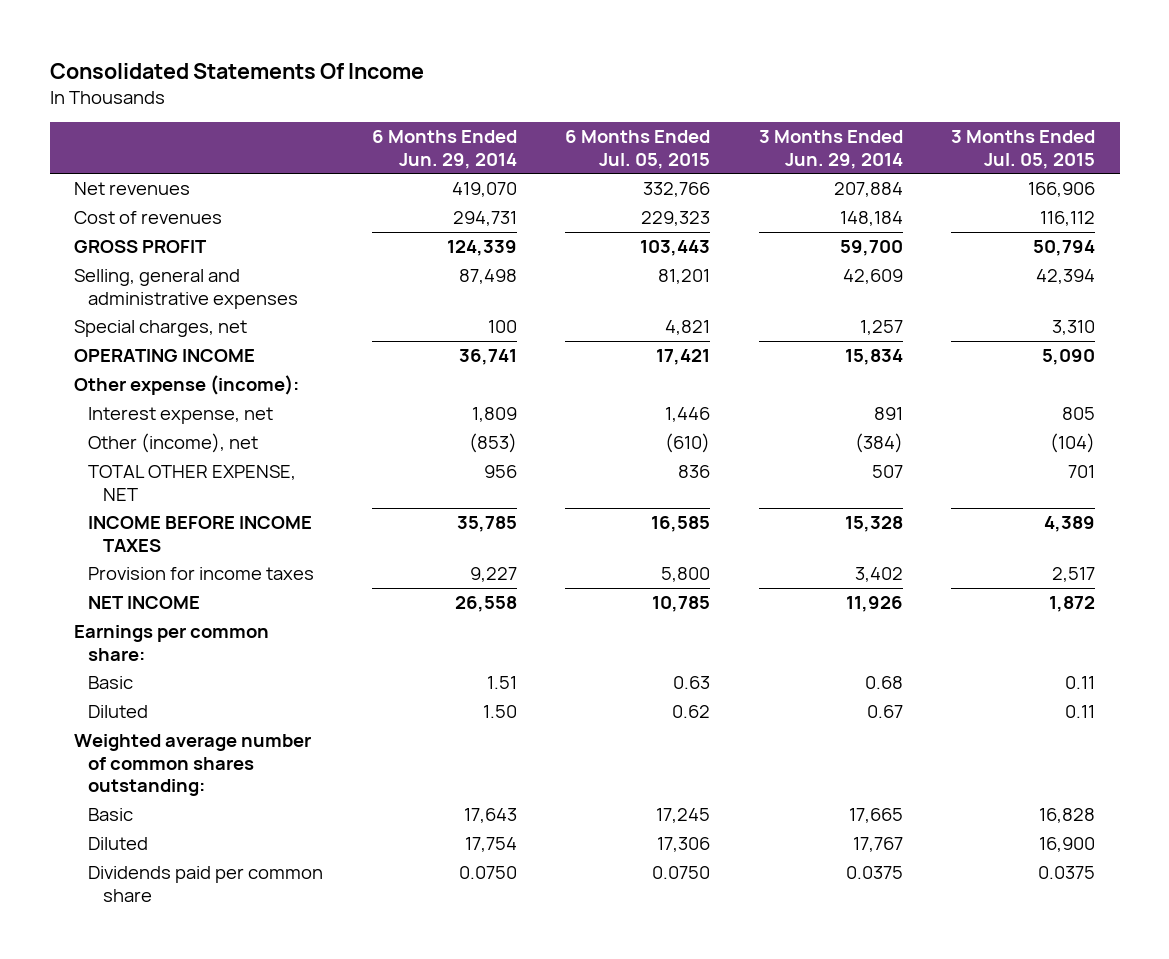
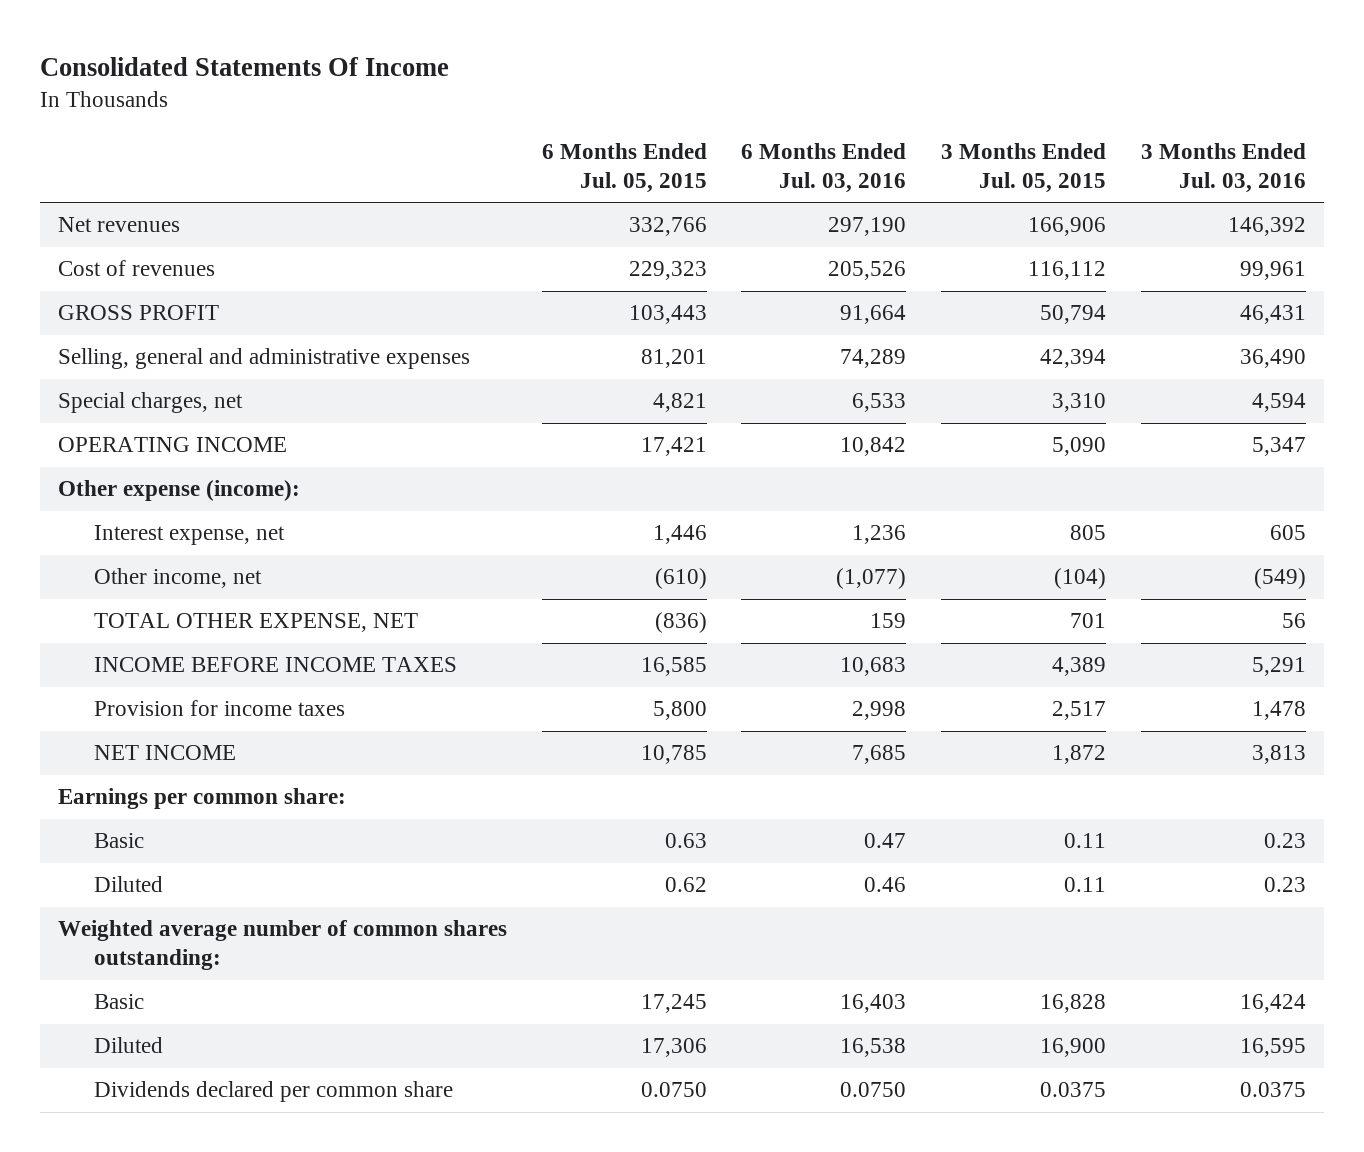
- | 6 Months Ended Jun. 29, 2014 | 6 Months Ended Jul. 05, 2015 | 3 Months Ended Jun. 29, 2014 | 3 Months Ended Jul. 05, 2015
+ | 6 Months Ended Jul. 05, 2015 | 6 Months Ended Jul. 03, 2016 | 3 Months Ended Jul. 05, 2015 | 3 Months Ended Jul. 03, 2016
- Other (income), net | (853) | (610) | (384) | (104)
- TOTAL OTHER EXPENSE, NET | 956 | 836 | 507 | 701
+ Other income, net | (610) | (1,077) | (104) | (549)
+ TOTAL OTHER EXPENSE, NET | (836) | 159 | 701 | 56
- Dividends paid per common share | 0.0750 | 0.0750 | 0.0375 | 0.0375
+ Dividends declared per common share | 0.0750 | 0.0750 | 0.0375 | 0.0375

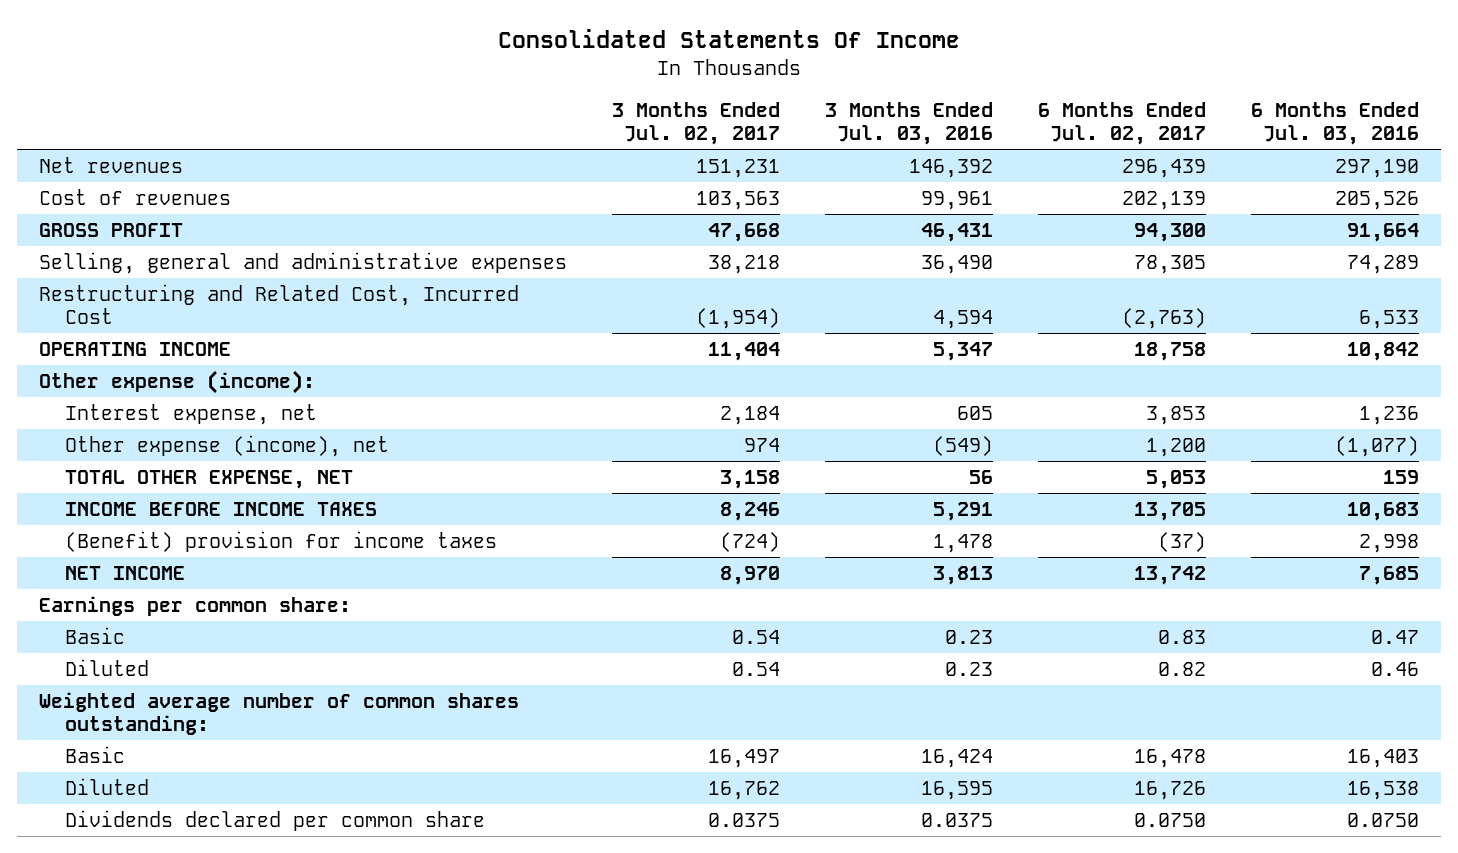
- | 6 Months Ended Jul. 05, 2015 | 6 Months Ended Jul. 03, 2016 | 3 Months Ended Jul. 05, 2015 | 3 Months Ended Jul. 03, 2016
+ | 3 Months Ended Jul. 02, 2017 | 3 Months Ended Jul. 03, 2016 | 6 Months Ended Jul. 02, 2017 | 6 Months Ended Jul. 03, 2016
- Special charges, net | 4,821 | 6,533 | 3,310 | 4,594
+ Restructuring and Related Cost, Incurred Cost | (1,954) | 4,594 | (2,763) | 6,533
- Other income, net | (610) | (1,077) | (104) | (549)
+ Other expense (income), net | 974 | (549) | 1,200 | (1,077)
- Provision for income taxes | 5,800 | 2,998 | 2,517 | 1,478
+ (Benefit) provision for income taxes | (724) | 1,478 | (37) | 2,998

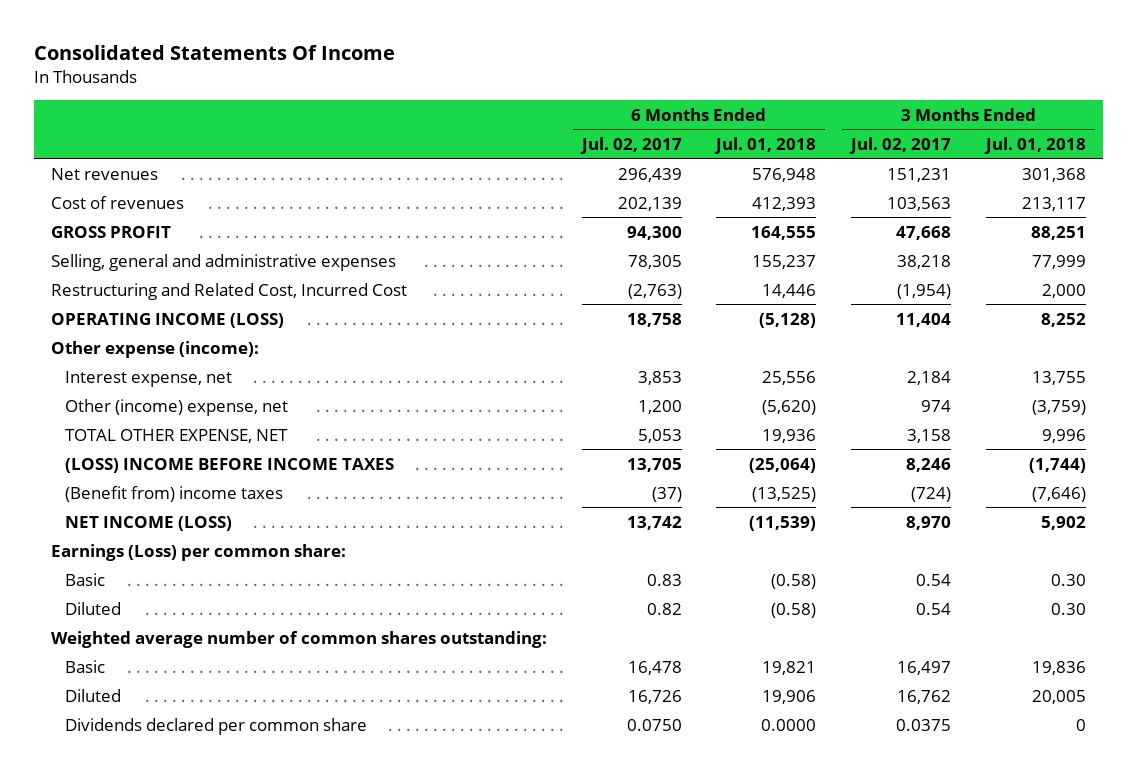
- | 3 Months Ended Jul. 02, 2017 | 3 Months Ended Jul. 03, 2016 | 6 Months Ended Jul. 02, 2017 | 6 Months Ended Jul. 03, 2016
+ | 6 Months Ended Jul. 02, 2017 | 6 Months Ended Jul. 01, 2018 | 3 Months Ended Jul. 02, 2017 | 3 Months Ended Jul. 01, 2018
- OPERATING INCOME | 11,404 | 5,347 | 18,758 | 10,842
+ OPERATING INCOME (LOSS) | 18,758 | (5,128) | 11,404 | 8,252
- Other expense (income), net | 974 | (549) | 1,200 | (1,077)
+ Other (income) expense, net | 1,200 | (5,620) | 974 | (3,759)
- INCOME BEFORE INCOME TAXES | 8,246 | 5,291 | 13,705 | 10,683
- (Benefit) provision for income taxes | (724) | 1,478 | (37) | 2,998
- NET INCOME | 8,970 | 3,813 | 13,742 | 7,685
- Earnings per common share:
+ (LOSS) INCOME BEFORE INCOME TAXES | 13,705 | (25,064) | 8,246 | (1,744)
+ (Benefit from) income taxes | (37) | (13,525) | (724) | (7,646)
+ NET INCOME (LOSS) | 13,742 | (11,539) | 8,970 | 5,902
+ Earnings (Loss) per common share:

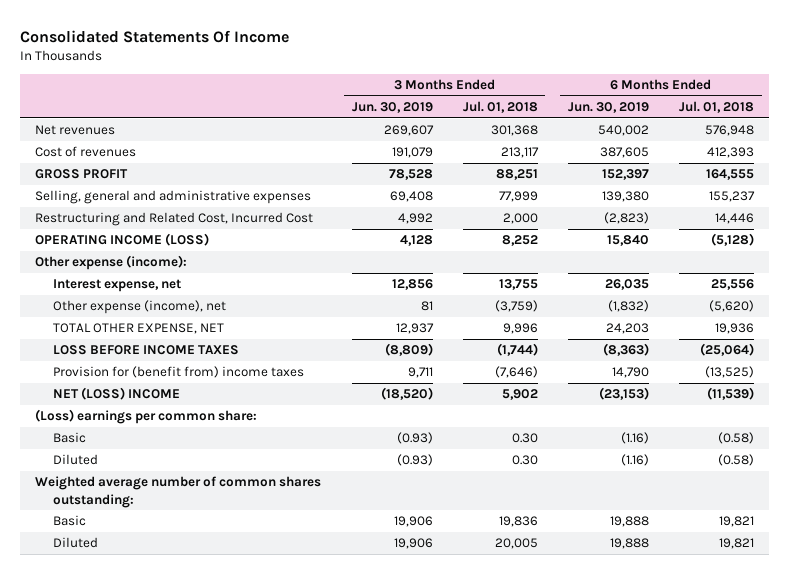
- | 6 Months Ended Jul. 02, 2017 | 6 Months Ended Jul. 01, 2018 | 3 Months Ended Jul. 02, 2017 | 3 Months Ended Jul. 01, 2018
+ | 3 Months Ended Jun. 30, 2019 | 3 Months Ended Jul. 01, 2018 | 6 Months Ended Jun. 30, 2019 | 6 Months Ended Jul. 01, 2018
- Other (income) expense, net | 1,200 | (5,620) | 974 | (3,759)
+ Other expense (income), net | 81 | (3,759) | (1,832) | (5,620)
- (LOSS) INCOME BEFORE INCOME TAXES | 13,705 | (25,064) | 8,246 | (1,744)
- (Benefit from) income taxes | (37) | (13,525) | (724) | (7,646)
- NET INCOME (LOSS) | 13,742 | (11,539) | 8,970 | 5,902
- Earnings (Loss) per common share:
+ LOSS BEFORE INCOME TAXES | (8,809) | (1,744) | (8,363) | (25,064)
+ Provision for (benefit from) income taxes | 9,711 | (7,646) | 14,790 | (13,525)
+ NET (LOSS) INCOME | (18,520) | 5,902 | (23,153) | (11,539)
+ (Loss) earnings per common share:
- Diluted | 16,726 | 19,906 | 16,762 | 20,005
- Dividends declared per common share | 0.0750 | 0.0000 | 0.0375 | 0
+ Diluted | 19,906 | 20,005 | 19,888 | 19,821

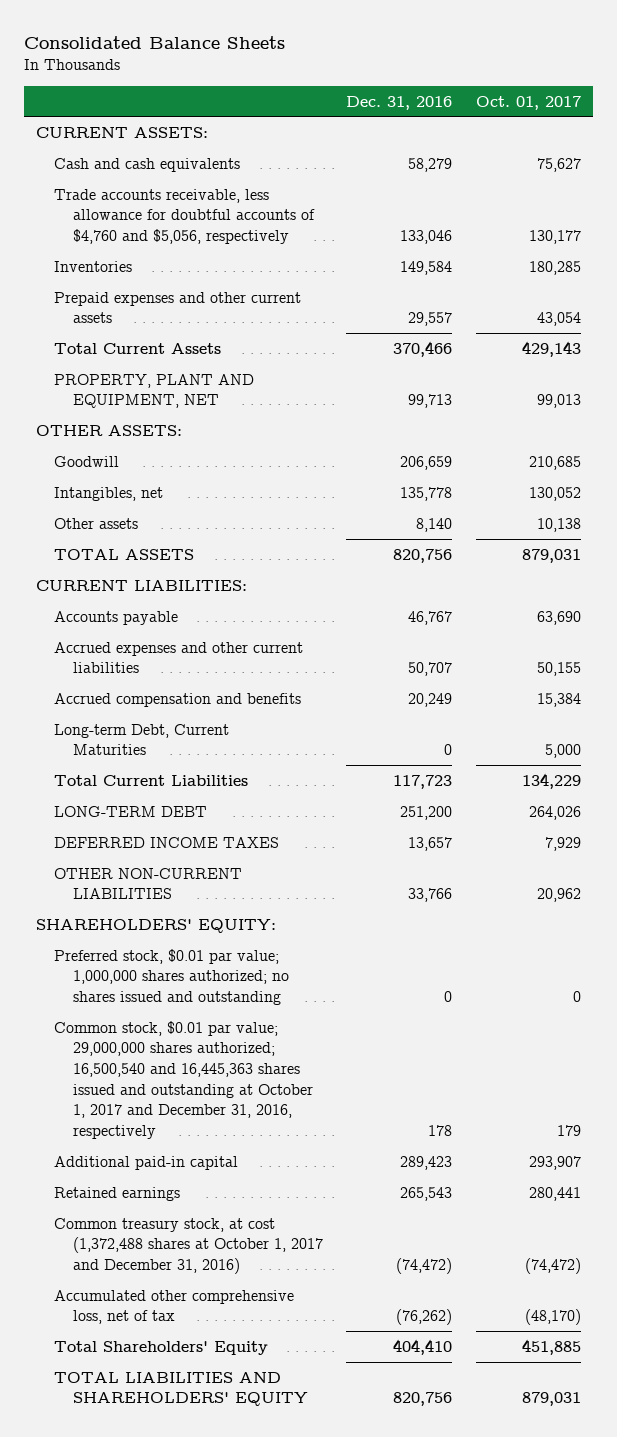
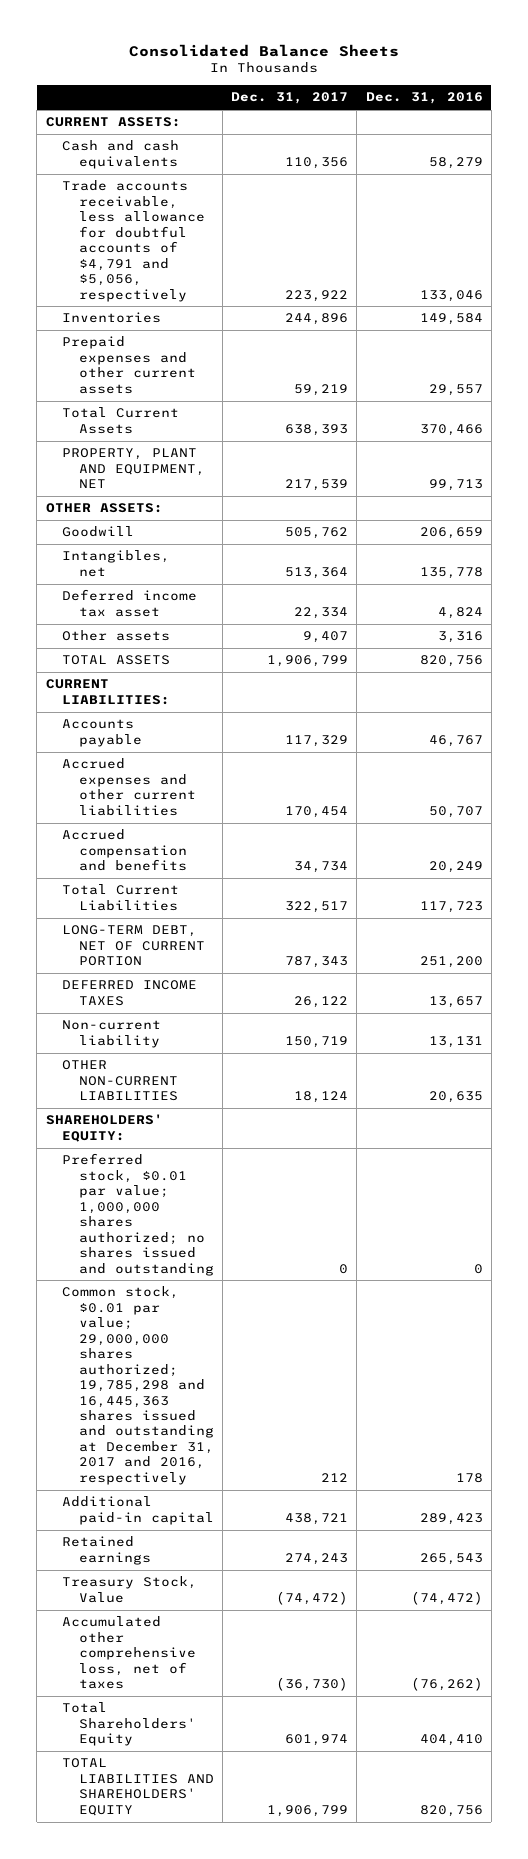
- | Dec. 31, 2016 | Oct. 01, 2017
+ | Dec. 31, 2017 | Dec. 31, 2016
- Trade accounts receivable, less allowance for doubtful accounts of $4,760 and $5,056, respectively | 133,046 | 130,177
+ Trade accounts receivable, less allowance for doubtful accounts of $4,791 and $5,056, respectively | 223,922 | 133,046
- Other assets | 8,140 | 10,138
+ Deferred income tax asset | 22,334 | 4,824
+ Other assets | 9,407 | 3,316
- Long-term Debt, Current Maturities | 0 | 5,000
- LONG-TERM DEBT | 251,200 | 264,026
+ LONG-TERM DEBT, NET OF CURRENT PORTION | 787,343 | 251,200
- OTHER NON-CURRENT LIABILITIES | 33,766 | 20,962
+ Non-current liability | 150,719 | 13,131
+ OTHER NON-CURRENT LIABILITIES | 18,124 | 20,635
- Common stock, $0.01 par value; 29,000,000 shares authorized; 16,500,540 and 16,445,363 shares issued and outstanding at October 1, 2017 and December 31, 2016, respectively | 178 | 179
+ Common stock, $0.01 par value; 29,000,000 shares authorized; 19,785,298 and 16,445,363 shares issued and outstanding at December 31, 2017 and 2016, respectively | 212 | 178
- Common treasury stock, at cost (1,372,488 shares at October 1, 2017 and December 31, 2016) | (74,472) | (74,472)
- Accumulated other comprehensive loss, net of tax | (76,262) | (48,170)
+ Treasury Stock, Value | (74,472) | (74,472)
+ Accumulated other comprehensive loss, net of taxes | (36,730) | (76,262)

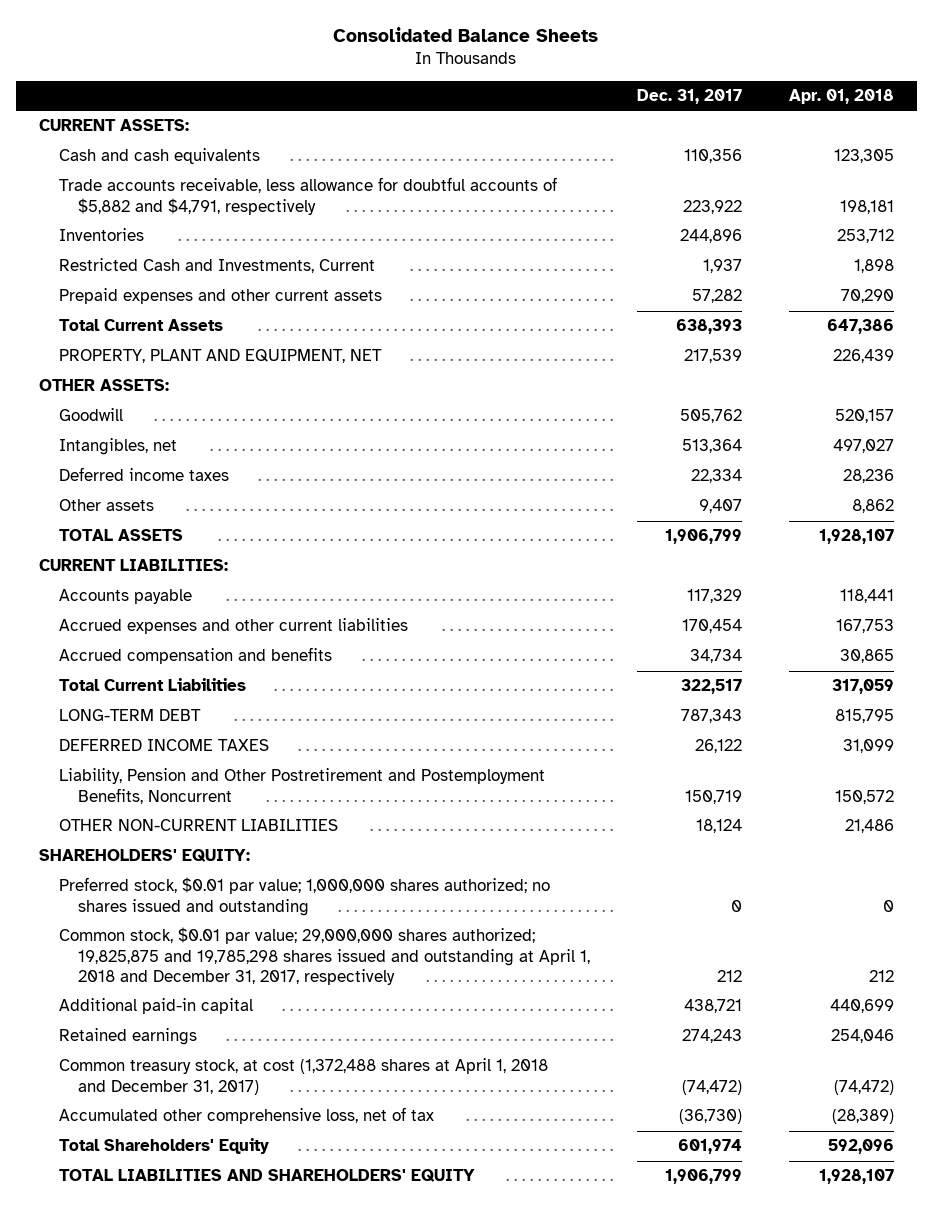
- | Dec. 31, 2017 | Dec. 31, 2016
+ | Dec. 31, 2017 | Apr. 01, 2018
- Trade accounts receivable, less allowance for doubtful accounts of $4,791 and $5,056, respectively | 223,922 | 133,046
+ Trade accounts receivable, less allowance for doubtful accounts of $5,882 and $4,791, respectively | 223,922 | 198,181
- Prepaid expenses and other current assets | 59,219 | 29,557
+ Restricted Cash and Investments, Current | 1,937 | 1,898
+ Prepaid expenses and other current assets | 57,282 | 70,290
- Deferred income tax asset | 22,334 | 4,824
+ Deferred income taxes | 22,334 | 28,236
- LONG-TERM DEBT, NET OF CURRENT PORTION | 787,343 | 251,200
+ LONG-TERM DEBT | 787,343 | 815,795
- Non-current liability | 150,719 | 13,131
+ Liability, Pension and Other Postretirement and Postemployment Benefits, Noncurrent | 150,719 | 150,572
- Common stock, $0.01 par value; 29,000,000 shares authorized; 19,785,298 and 16,445,363 shares issued and outstanding at December 31, 2017 and 2016, respectively | 212 | 178
+ Common stock, $0.01 par value; 29,000,000 shares authorized; 19,825,875 and 19,785,298 shares issued and outstanding at April 1, 2018 and December 31, 2017, respectively | 212 | 212
- Treasury Stock, Value | (74,472) | (74,472)
- Accumulated other comprehensive loss, net of taxes | (36,730) | (76,262)
+ Common treasury stock, at cost (1,372,488 shares at April 1, 2018 and December 31, 2017) | (74,472) | (74,472)
+ Accumulated other comprehensive loss, net of tax | (36,730) | (28,389)

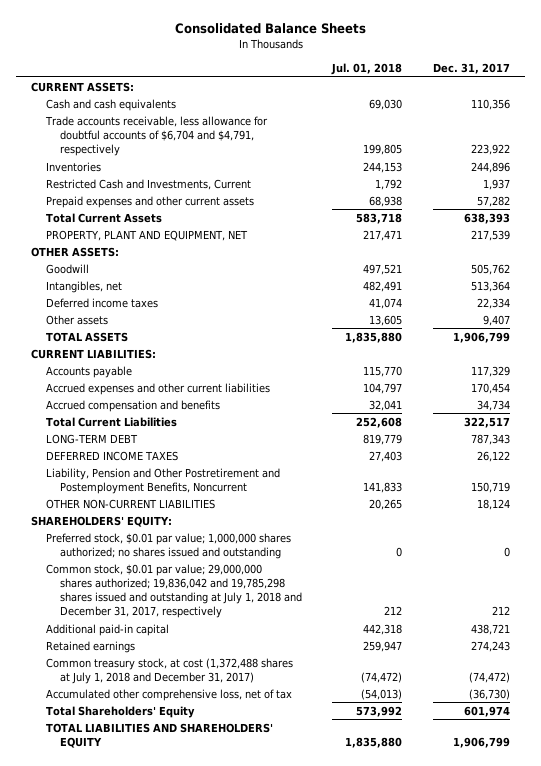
- | Dec. 31, 2017 | Apr. 01, 2018
+ | Jul. 01, 2018 | Dec. 31, 2017
- Trade accounts receivable, less allowance for doubtful accounts of $5,882 and $4,791, respectively | 223,922 | 198,181
+ Trade accounts receivable, less allowance for doubtful accounts of $6,704 and $4,791, respectively | 199,805 | 223,922
- Common stock, $0.01 par value; 29,000,000 shares authorized; 19,825,875 and 19,785,298 shares issued and outstanding at April 1, 2018 and December 31, 2017, respectively | 212 | 212
+ Common stock, $0.01 par value; 29,000,000 shares authorized; 19,836,042 and 19,785,298 shares issued and outstanding at July 1, 2018 and December 31, 2017, respectively | 212 | 212
- Common treasury stock, at cost (1,372,488 shares at April 1, 2018 and December 31, 2017) | (74,472) | (74,472)
+ Common treasury stock, at cost (1,372,488 shares at July 1, 2018 and December 31, 2017) | (74,472) | (74,472)

